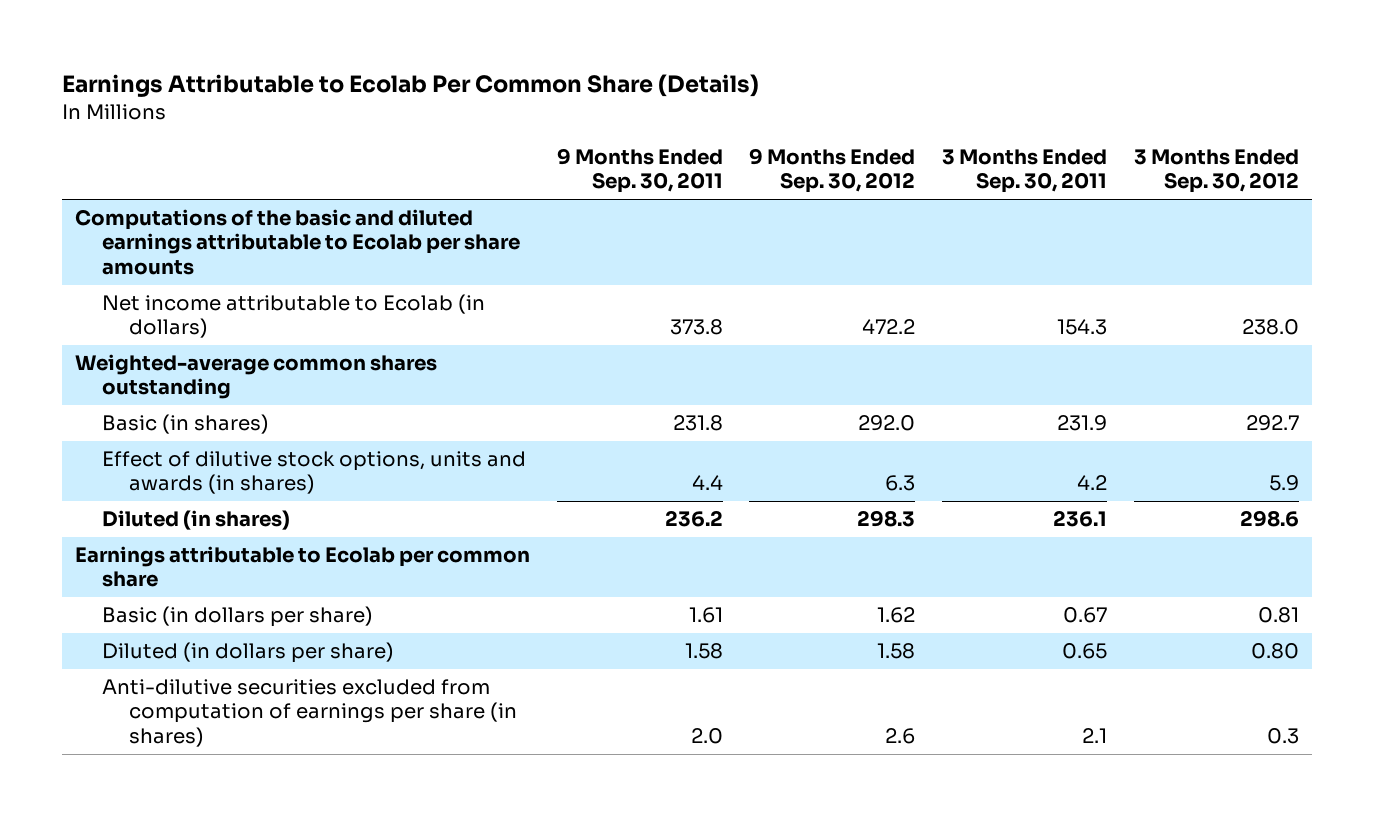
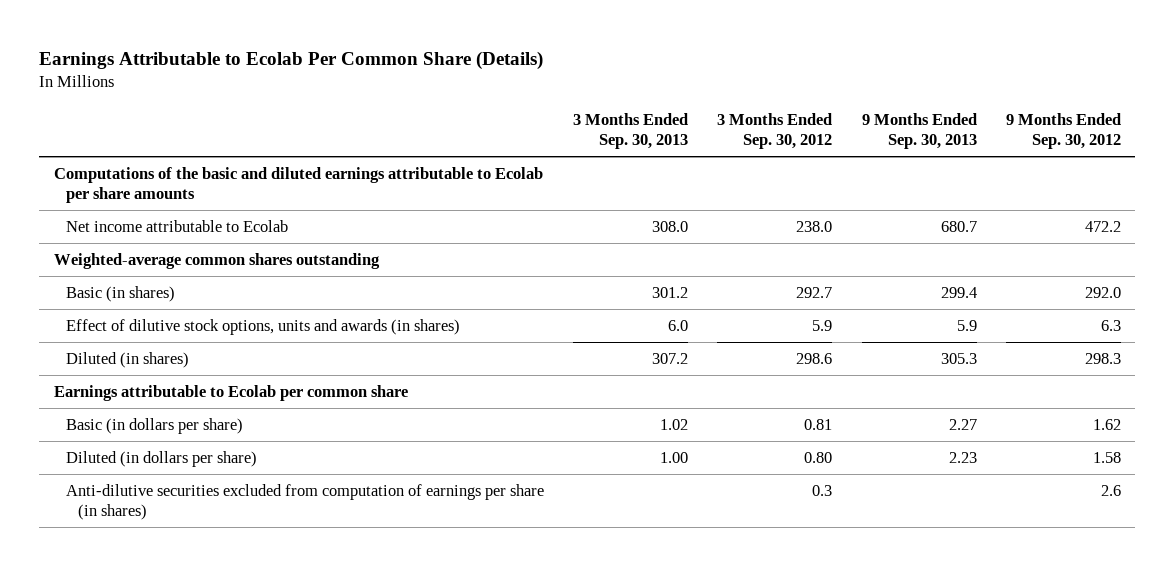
- | 9 Months Ended Sep. 30, 2011 | 9 Months Ended Sep. 30, 2012 | 3 Months Ended Sep. 30, 2011 | 3 Months Ended Sep. 30, 2012
+ | 3 Months Ended Sep. 30, 2013 | 3 Months Ended Sep. 30, 2012 | 9 Months Ended Sep. 30, 2013 | 9 Months Ended Sep. 30, 2012
- Net income attributable to Ecolab (in dollars) | 373.8 | 472.2 | 154.3 | 238.0
+ Net income attributable to Ecolab | 308.0 | 238.0 | 680.7 | 472.2

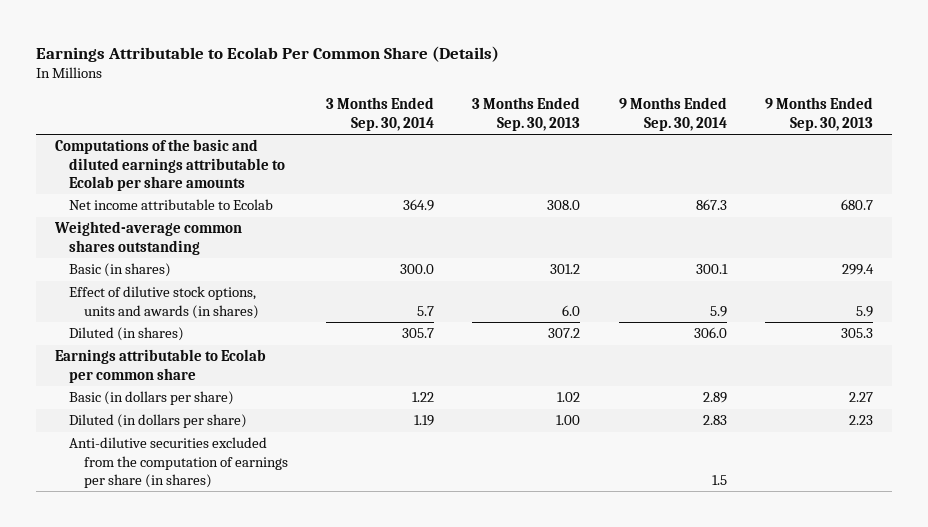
- | 3 Months Ended Sep. 30, 2013 | 3 Months Ended Sep. 30, 2012 | 9 Months Ended Sep. 30, 2013 | 9 Months Ended Sep. 30, 2012
+ | 3 Months Ended Sep. 30, 2014 | 3 Months Ended Sep. 30, 2013 | 9 Months Ended Sep. 30, 2014 | 9 Months Ended Sep. 30, 2013
- Anti-dilutive securities excluded from computation of earnings per share (in shares) | | 0.3 | | 2.6
+ Anti-dilutive securities excluded from the computation of earnings per share (in shares) | | | 1.5 |

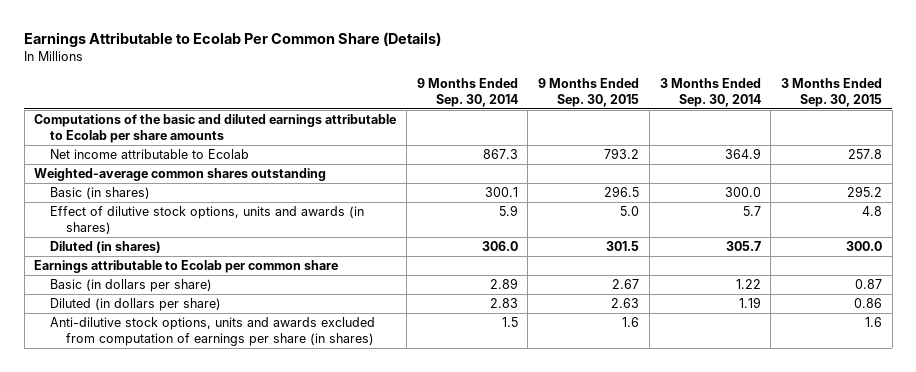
- | 3 Months Ended Sep. 30, 2014 | 3 Months Ended Sep. 30, 2013 | 9 Months Ended Sep. 30, 2014 | 9 Months Ended Sep. 30, 2013
+ | 9 Months Ended Sep. 30, 2014 | 9 Months Ended Sep. 30, 2015 | 3 Months Ended Sep. 30, 2014 | 3 Months Ended Sep. 30, 2015
- Anti-dilutive securities excluded from the computation of earnings per share (in shares) | | | 1.5 |
+ Anti-dilutive stock options, units and awards excluded from computation of earnings per share (in shares) | 1.5 | 1.6 | | 1.6

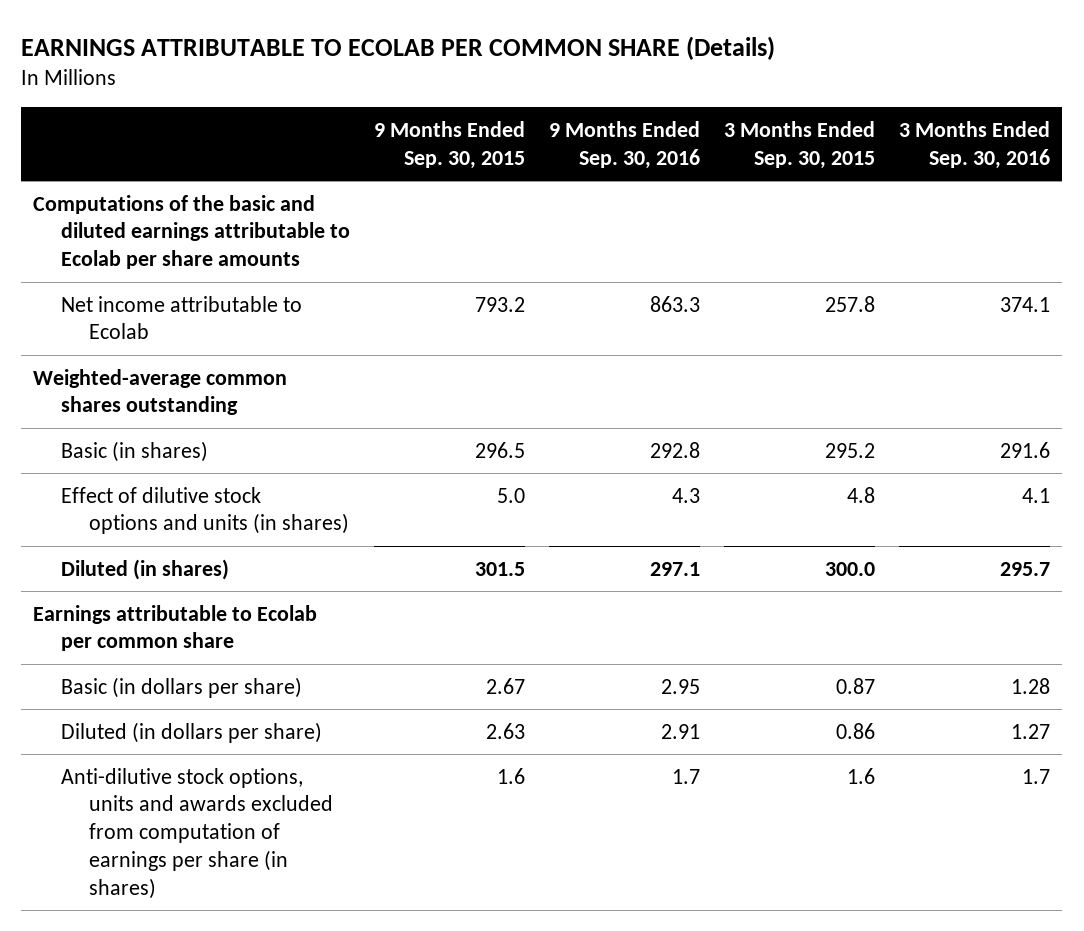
- Earnings Attributable to Ecolab Per Common Share (Details)
+ EARNINGS ATTRIBUTABLE TO ECOLAB PER COMMON SHARE (Details)
- | 9 Months Ended Sep. 30, 2014 | 9 Months Ended Sep. 30, 2015 | 3 Months Ended Sep. 30, 2014 | 3 Months Ended Sep. 30, 2015
+ | 9 Months Ended Sep. 30, 2015 | 9 Months Ended Sep. 30, 2016 | 3 Months Ended Sep. 30, 2015 | 3 Months Ended Sep. 30, 2016
- Effect of dilutive stock options, units and awards (in shares) | 5.9 | 5.0 | 5.7 | 4.8
+ Effect of dilutive stock options and units (in shares) | 5.0 | 4.3 | 4.8 | 4.1

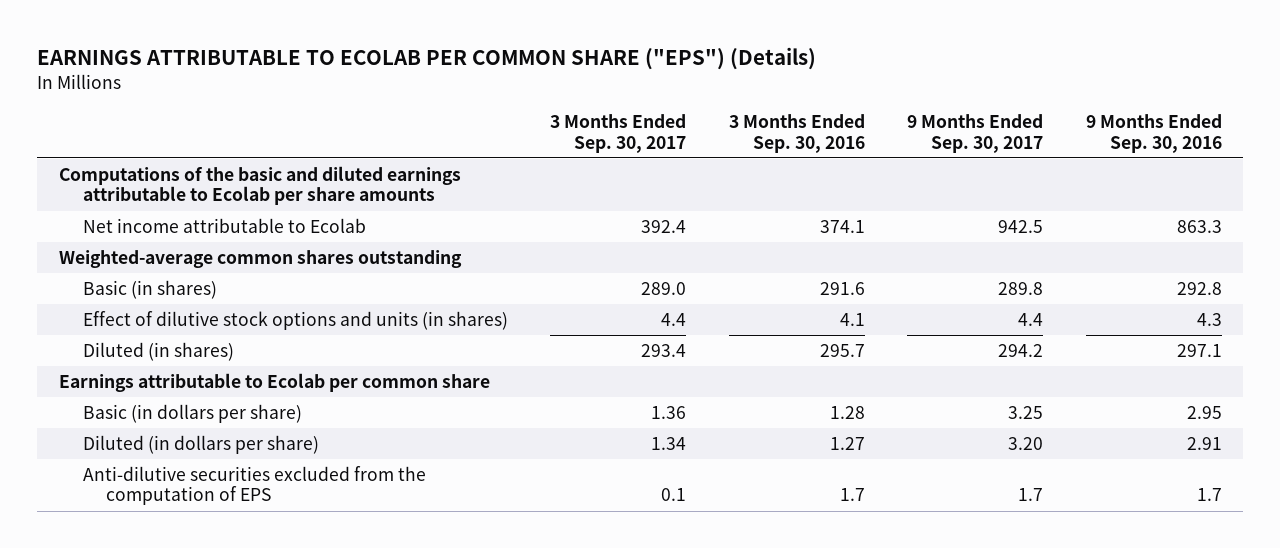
- EARNINGS ATTRIBUTABLE TO ECOLAB PER COMMON SHARE (Details)
+ EARNINGS ATTRIBUTABLE TO ECOLAB PER COMMON SHARE ("EPS") (Details)
- | 9 Months Ended Sep. 30, 2015 | 9 Months Ended Sep. 30, 2016 | 3 Months Ended Sep. 30, 2015 | 3 Months Ended Sep. 30, 2016
+ | 3 Months Ended Sep. 30, 2017 | 3 Months Ended Sep. 30, 2016 | 9 Months Ended Sep. 30, 2017 | 9 Months Ended Sep. 30, 2016
- Anti-dilutive stock options, units and awards excluded from computation of earnings per share (in shares) | 1.6 | 1.7 | 1.6 | 1.7
+ Anti-dilutive securities excluded from the computation of EPS | 0.1 | 1.7 | 1.7 | 1.7

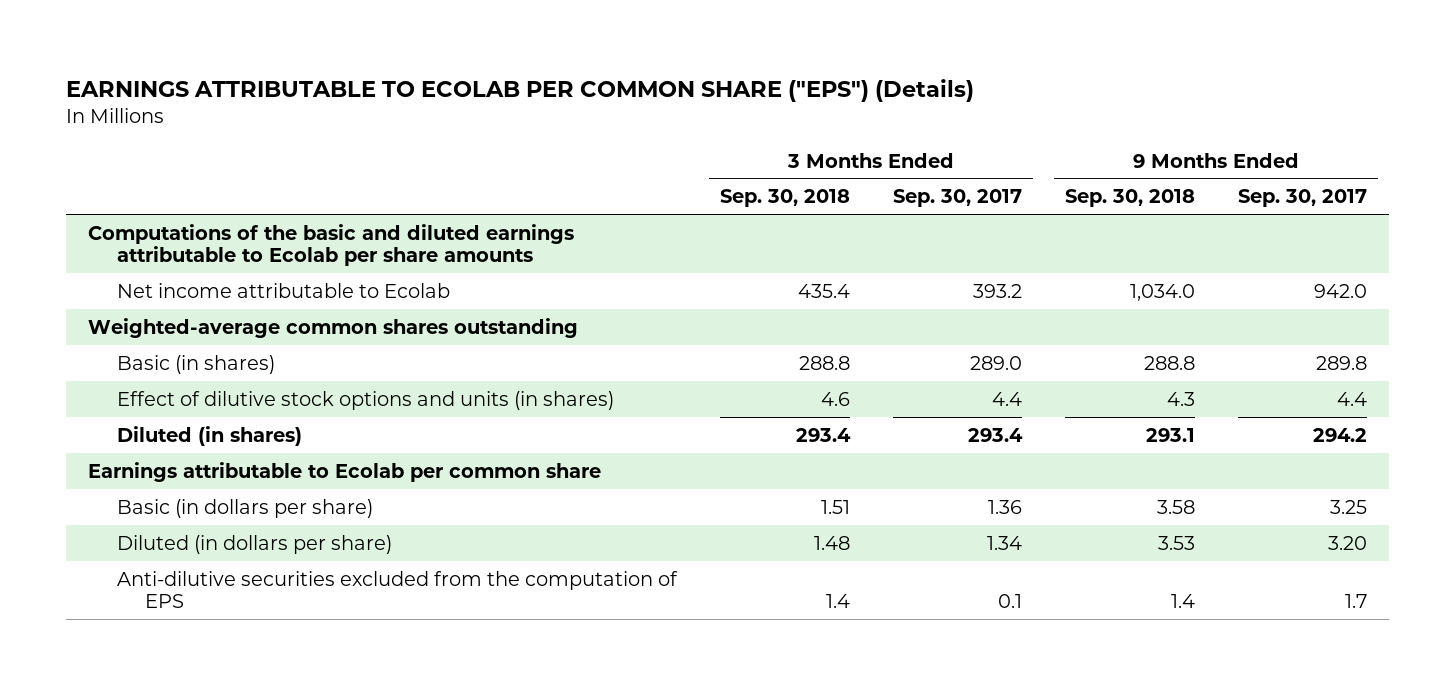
- | 3 Months Ended Sep. 30, 2017 | 3 Months Ended Sep. 30, 2016 | 9 Months Ended Sep. 30, 2017 | 9 Months Ended Sep. 30, 2016
+ | 3 Months Ended Sep. 30, 2018 | 3 Months Ended Sep. 30, 2017 | 9 Months Ended Sep. 30, 2018 | 9 Months Ended Sep. 30, 2017
- Net income attributable to Ecolab | 392.4 | 374.1 | 942.5 | 863.3
+ Net income attributable to Ecolab | 435.4 | 393.2 | 1,034.0 | 942.0

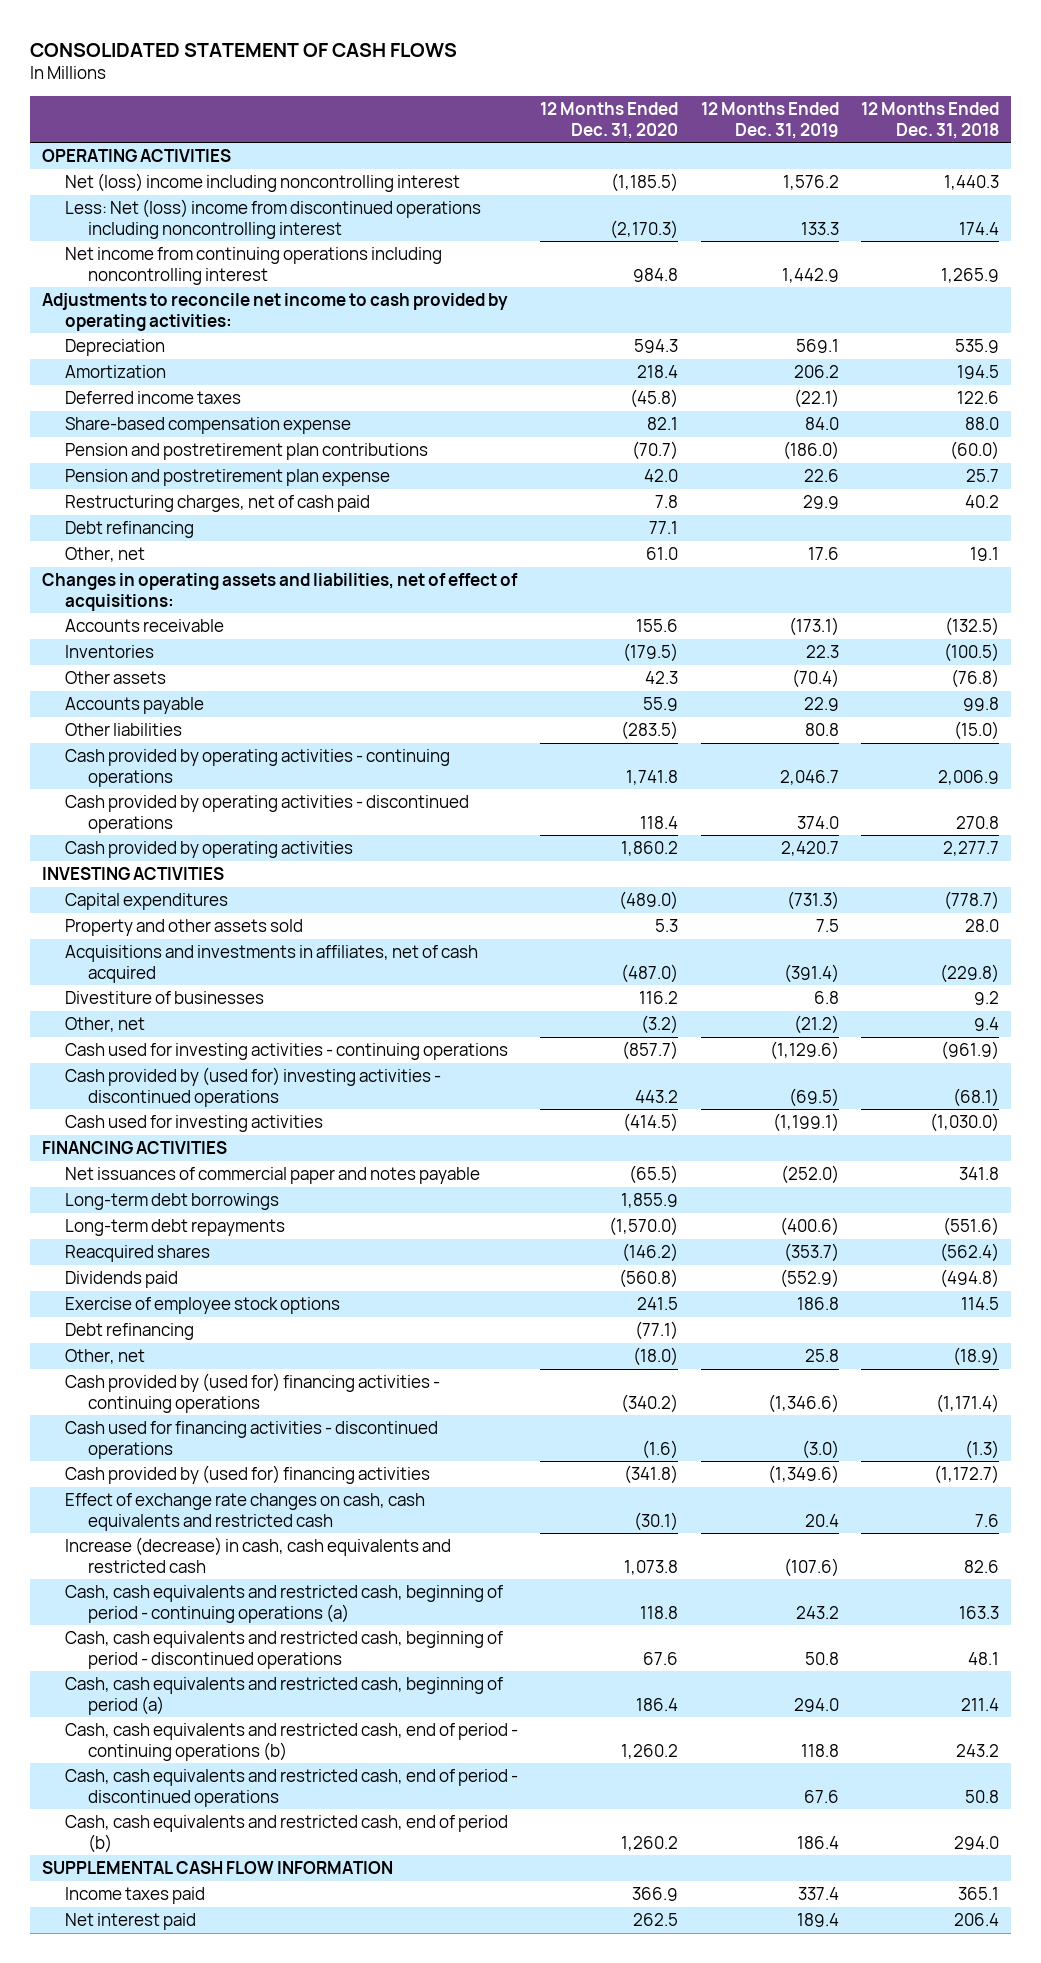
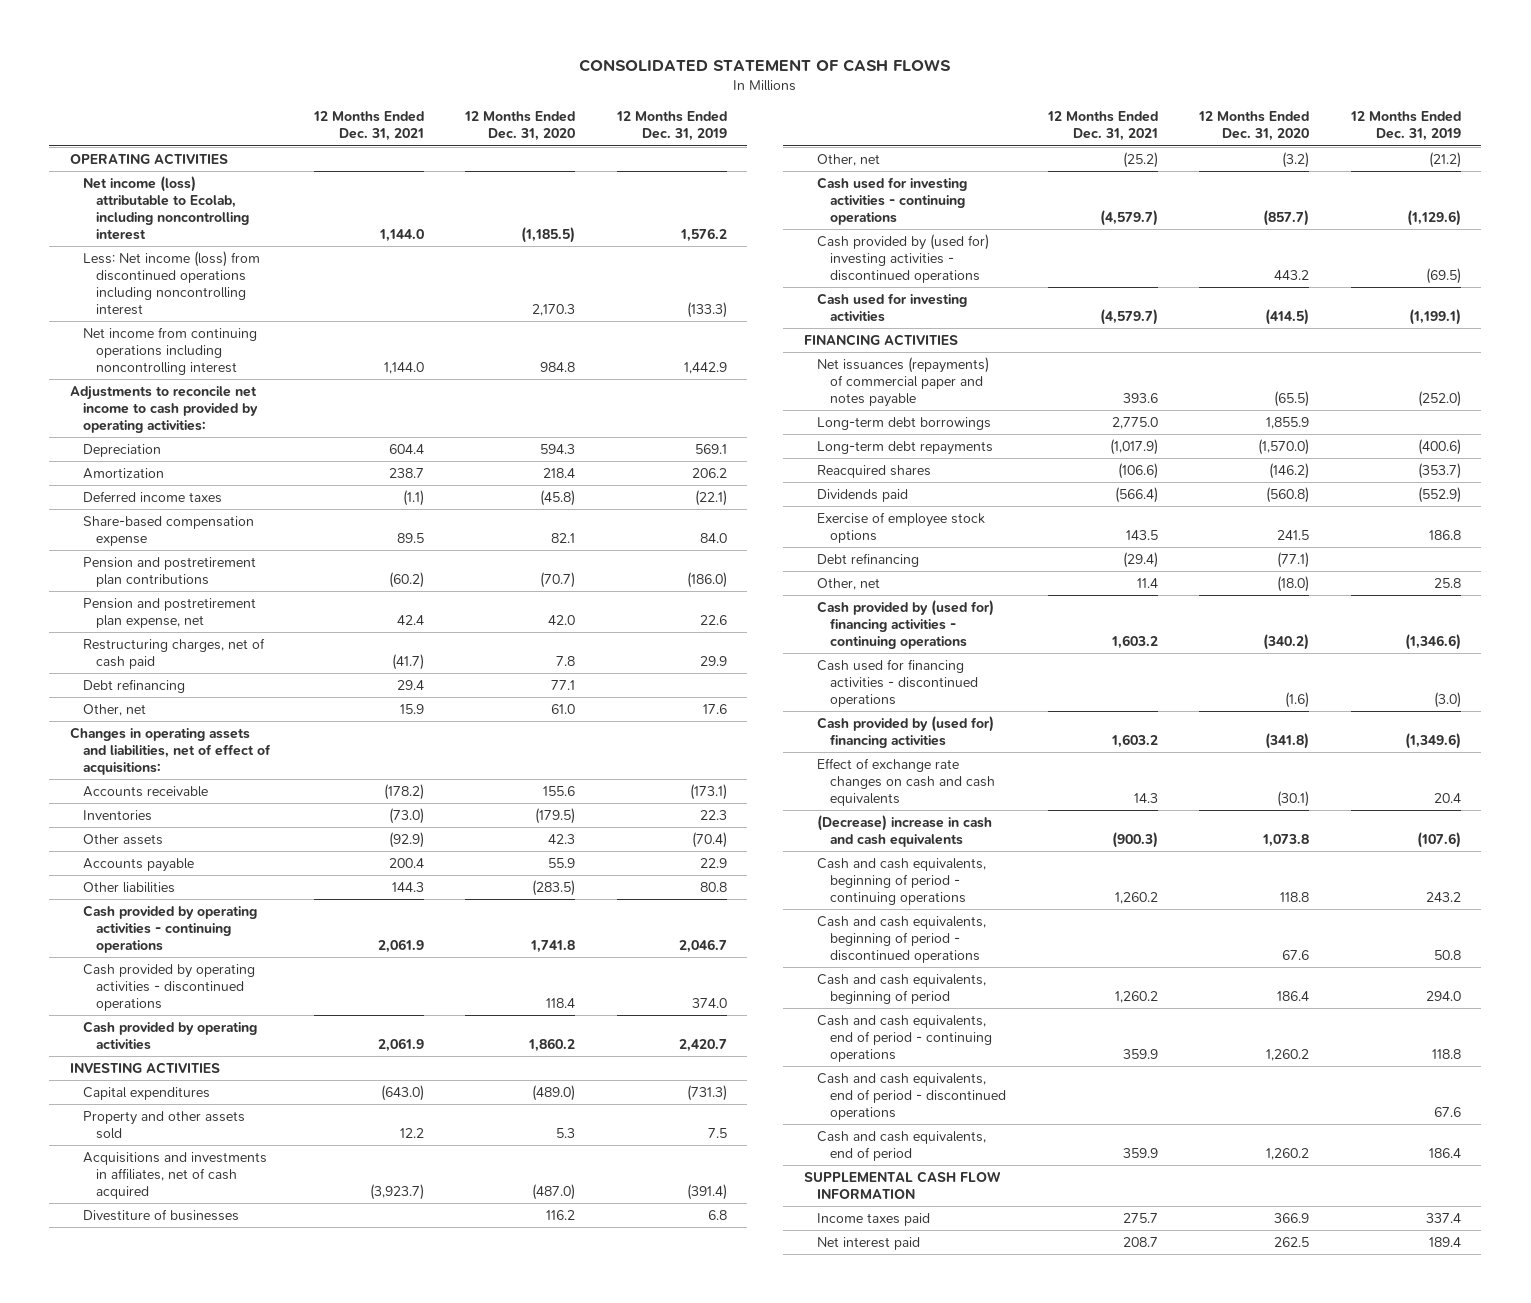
- | 12 Months Ended Dec. 31, 2020 | 12 Months Ended Dec. 31, 2019 | 12 Months Ended Dec. 31, 2018
+ | 12 Months Ended Dec. 31, 2021 | 12 Months Ended Dec. 31, 2020 | 12 Months Ended Dec. 31, 2019
- Net (loss) income including noncontrolling interest | (1,185.5) | 1,576.2 | 1,440.3
- Less: Net (loss) income from discontinued operations including noncontrolling interest | (2,170.3) | 133.3 | 174.4
+ Net income (loss) attributable to Ecolab, including noncontrolling interest | 1,144.0 | (1,185.5) | 1,576.2
+ Less: Net income (loss) from discontinued operations including noncontrolling interest | | 2,170.3 | (133.3)
- Pension and postretirement plan expense | 42.0 | 22.6 | 25.7
+ Pension and postretirement plan expense, net | 42.4 | 42.0 | 22.6
- Net issuances of commercial paper and notes payable | (65.5) | (252.0) | 341.8
+ Net issuances (repayments) of commercial paper and notes payable | 393.6 | (65.5) | (252.0)
- Effect of exchange rate changes on cash, cash equivalents and restricted cash | (30.1) | 20.4 | 7.6
- Increase (decrease) in cash, cash equivalents and restricted cash | 1,073.8 | (107.6) | 82.6
- Cash, cash equivalents and restricted cash, beginning of period - continuing operations (a) | 118.8 | 243.2 | 163.3
- Cash, cash equivalents and restricted cash, beginning of period - discontinued operations | 67.6 | 50.8 | 48.1
- Cash, cash equivalents and restricted cash, beginning of period (a) | 186.4 | 294.0 | 211.4
- Cash, cash equivalents and restricted cash, end of period - continuing operations (b) | 1,260.2 | 118.8 | 243.2
- Cash, cash equivalents and restricted cash, end of period - discontinued operations | | 67.6 | 50.8
- Cash, cash equivalents and restricted cash, end of period (b) | 1,260.2 | 186.4 | 294.0
+ Effect of exchange rate changes on cash and cash equivalents | 14.3 | (30.1) | 20.4
+ (Decrease) increase in cash and cash equivalents | (900.3) | 1,073.8 | (107.6)
+ Cash and cash equivalents, beginning of period - continuing operations | 1,260.2 | 118.8 | 243.2
+ Cash and cash equivalents, beginning of period - discontinued operations | | 67.6 | 50.8
+ Cash and cash equivalents, beginning of period | 1,260.2 | 186.4 | 294.0
+ Cash and cash equivalents, end of period - continuing operations | 359.9 | 1,260.2 | 118.8
+ Cash and cash equivalents, end of period - discontinued operations | | | 67.6
+ Cash and cash equivalents, end of period | 359.9 | 1,260.2 | 186.4

